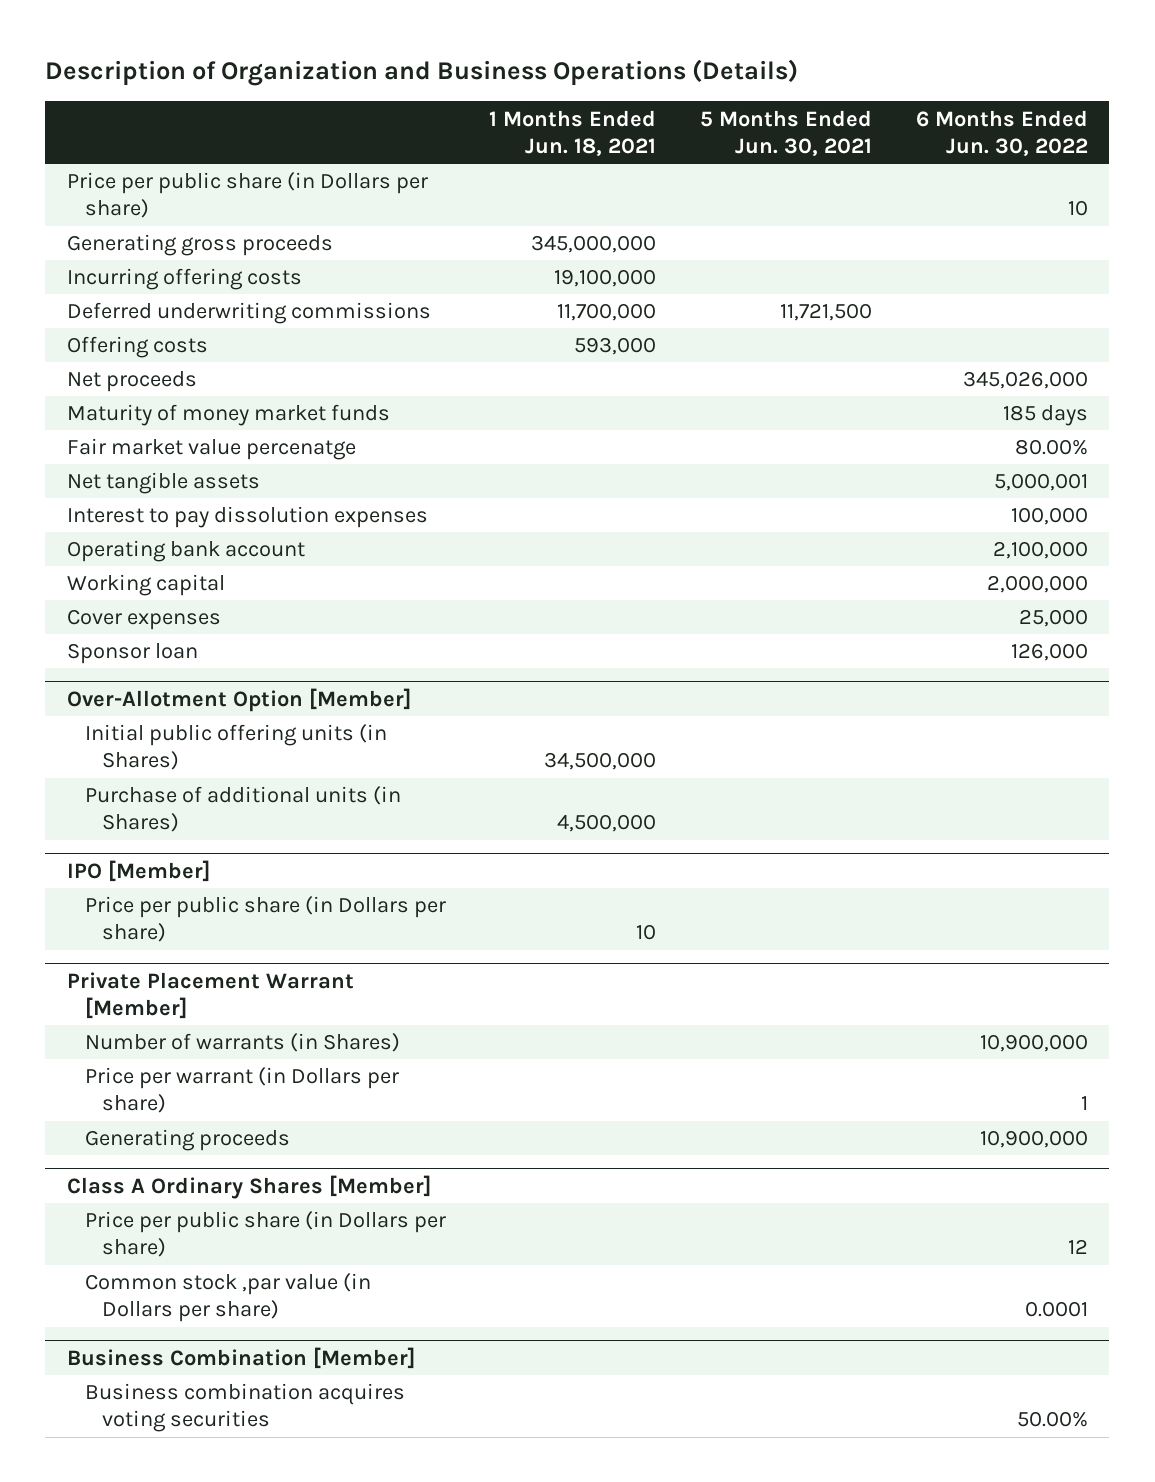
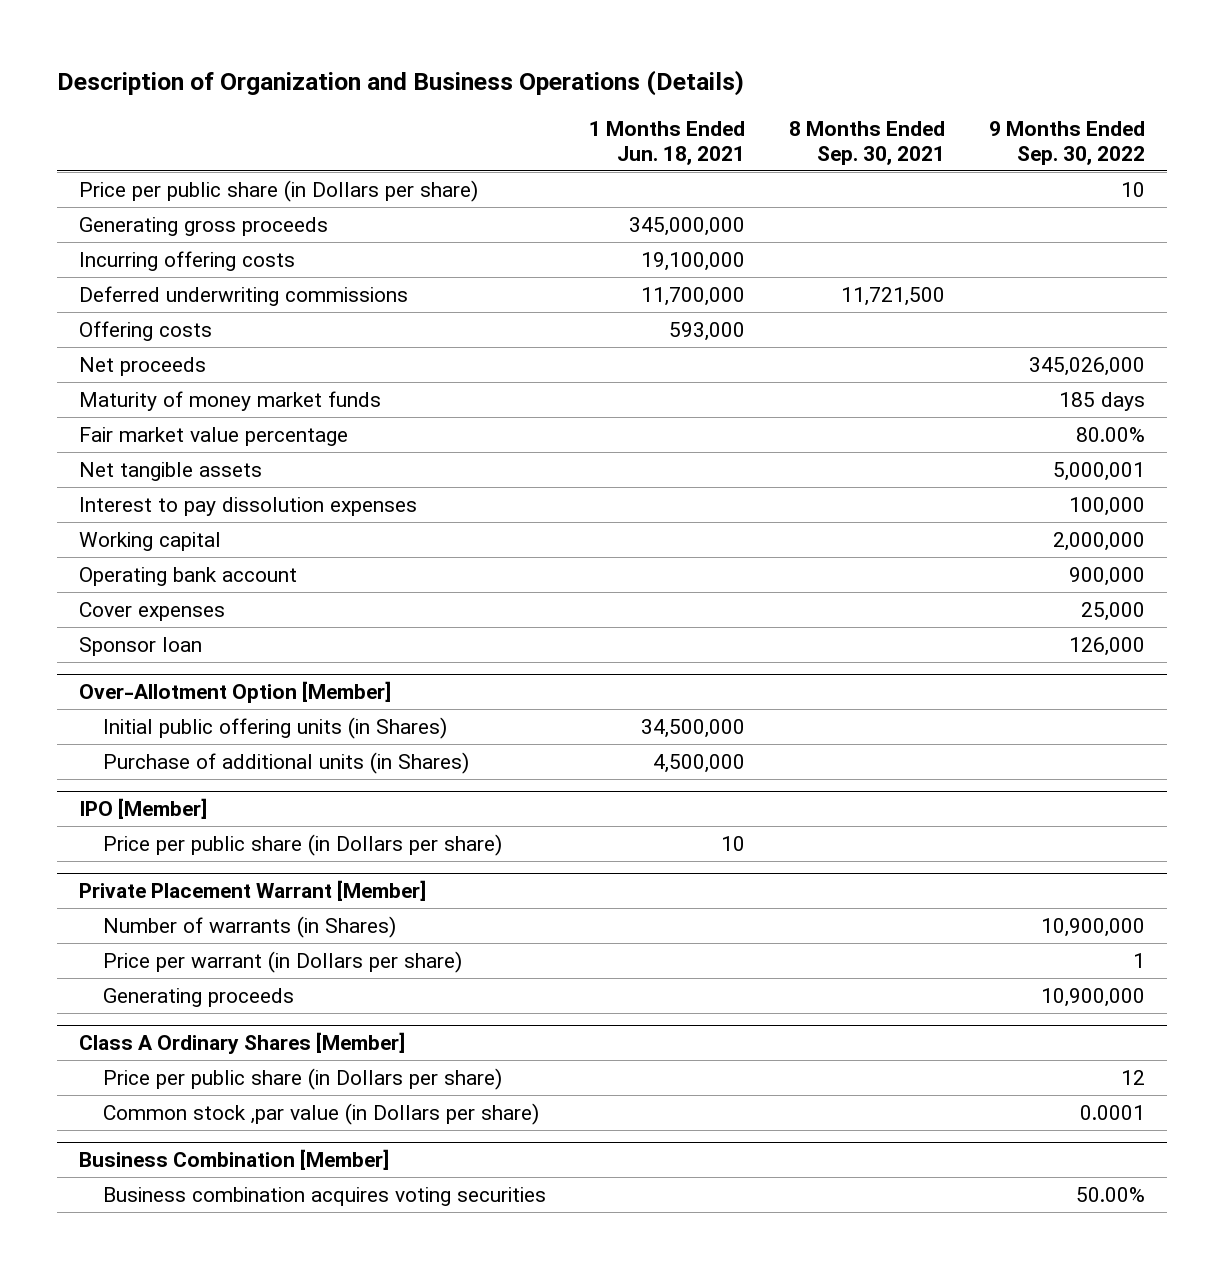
- | 1 Months Ended Jun. 18, 2021 | 5 Months Ended Jun. 30, 2021 | 6 Months Ended Jun. 30, 2022
+ | 1 Months Ended Jun. 18, 2021 | 8 Months Ended Sep. 30, 2021 | 9 Months Ended Sep. 30, 2022
- Fair market value percenatge | | | 80.00%
+ Fair market value percentage | | | 80.00%
moved down: Operating bank account | | | 900,000

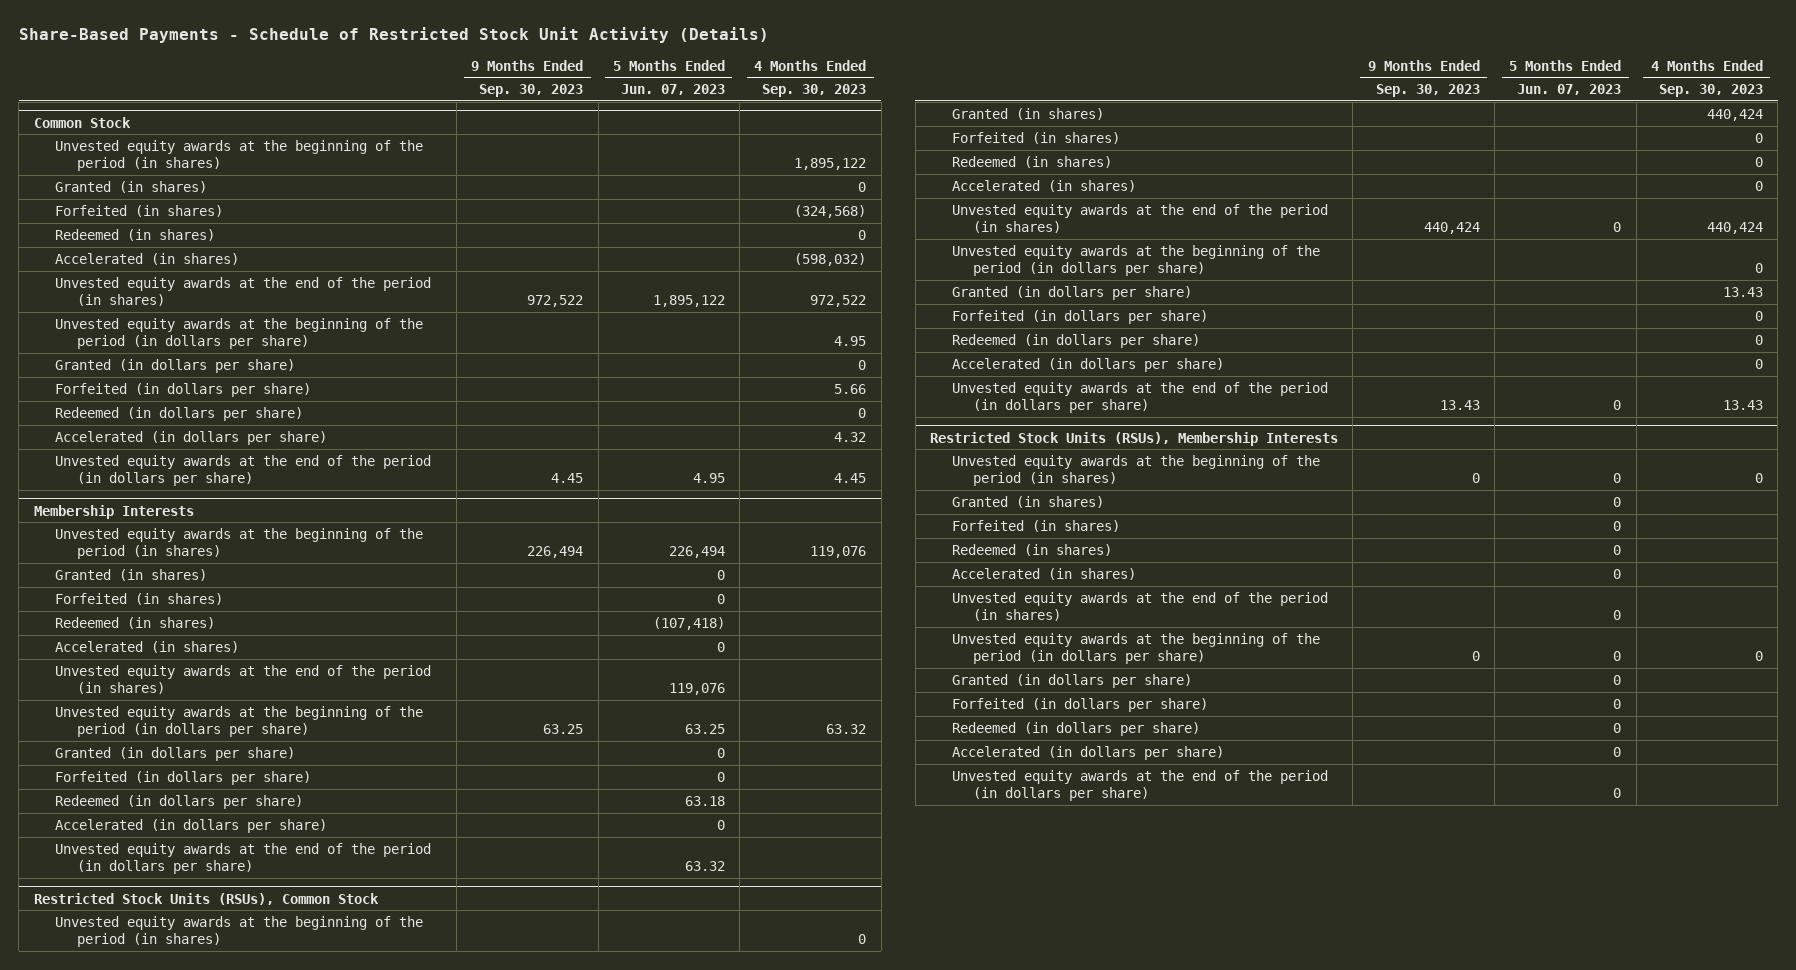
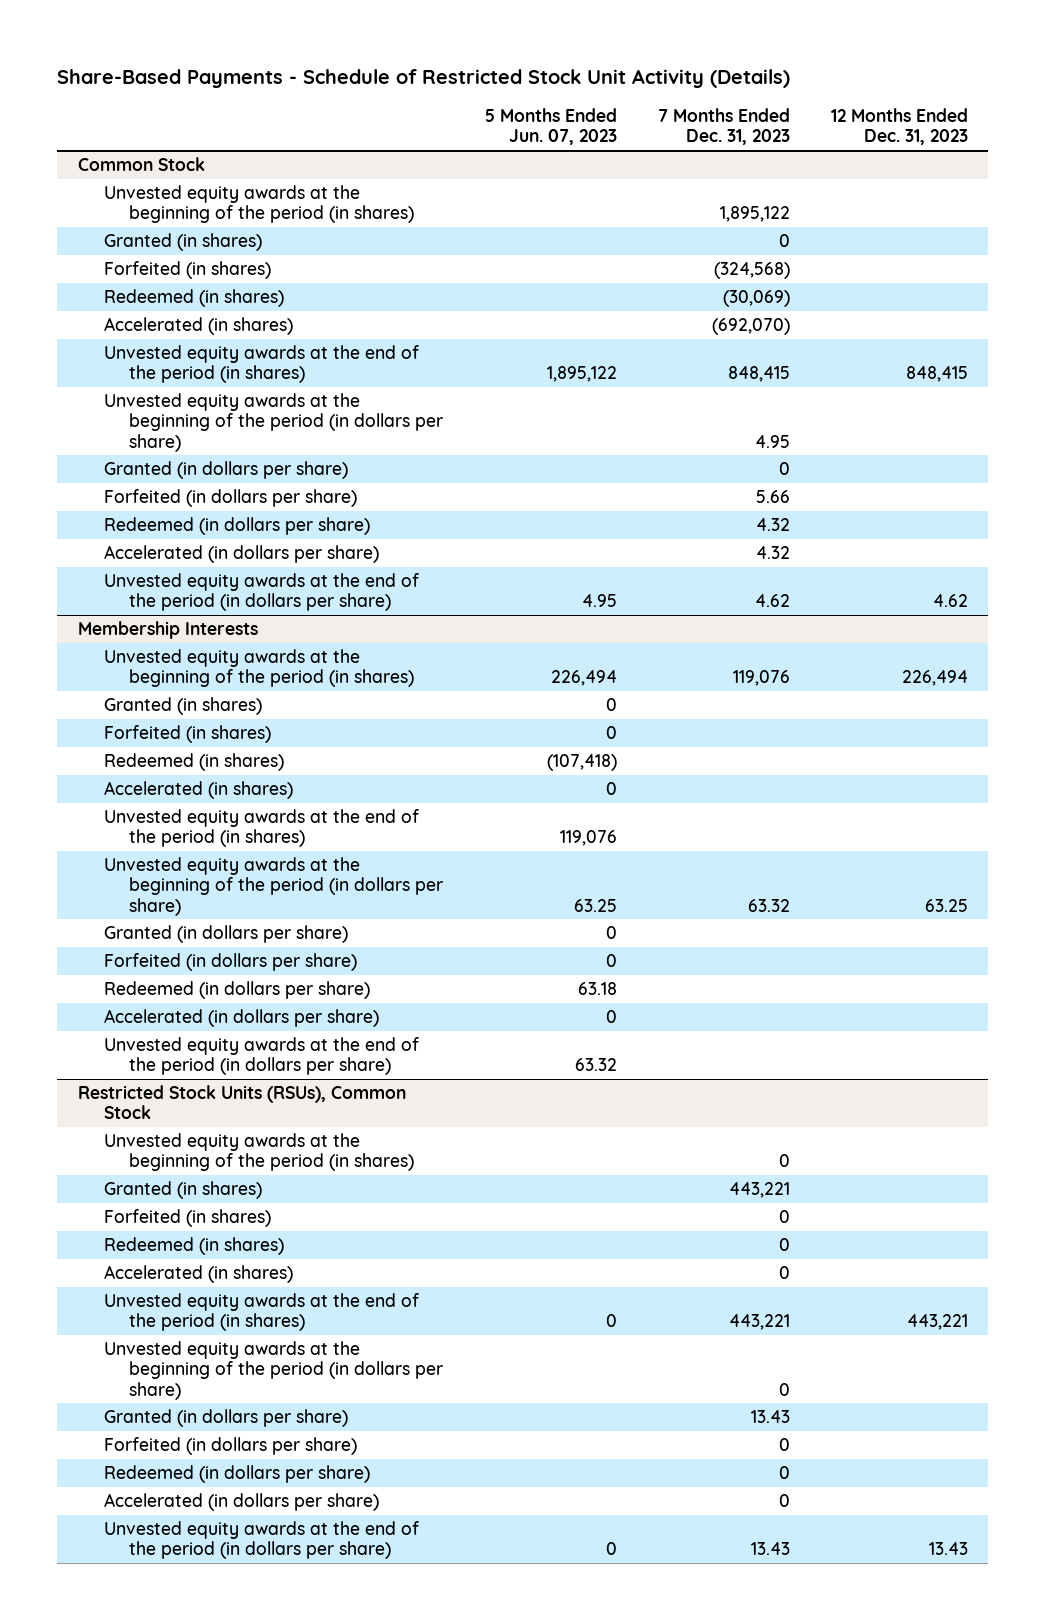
- | 9 Months Ended Sep. 30, 2023 | 5 Months Ended Jun. 07, 2023 | 4 Months Ended Sep. 30, 2023
+ | 5 Months Ended Jun. 07, 2023 | 7 Months Ended Dec. 31, 2023 | 12 Months Ended Dec. 31, 2023
- Restricted Stock Units (RSUs), Membership Interests
- Unvested equity awards at the beginning of the period (in shares) | 0 | 0 | 0
- Granted (in shares) | | 0 |
- Forfeited (in shares) | | 0 |
- Redeemed (in shares) | | 0 |
- Accelerated (in shares) | | 0 |
- Unvested equity awards at the end of the period (in shares) | | 0 |
- Unvested equity awards at the beginning of the period (in dollars per share) | 0 | 0 | 0
- Granted (in dollars per share) | | 0 |
- Forfeited (in dollars per share) | | 0 |
- Redeemed (in dollars per share) | | 0 |
- Accelerated (in dollars per share) | | 0 |
- Unvested equity awards at the end of the period (in dollars per share) | | 0 |

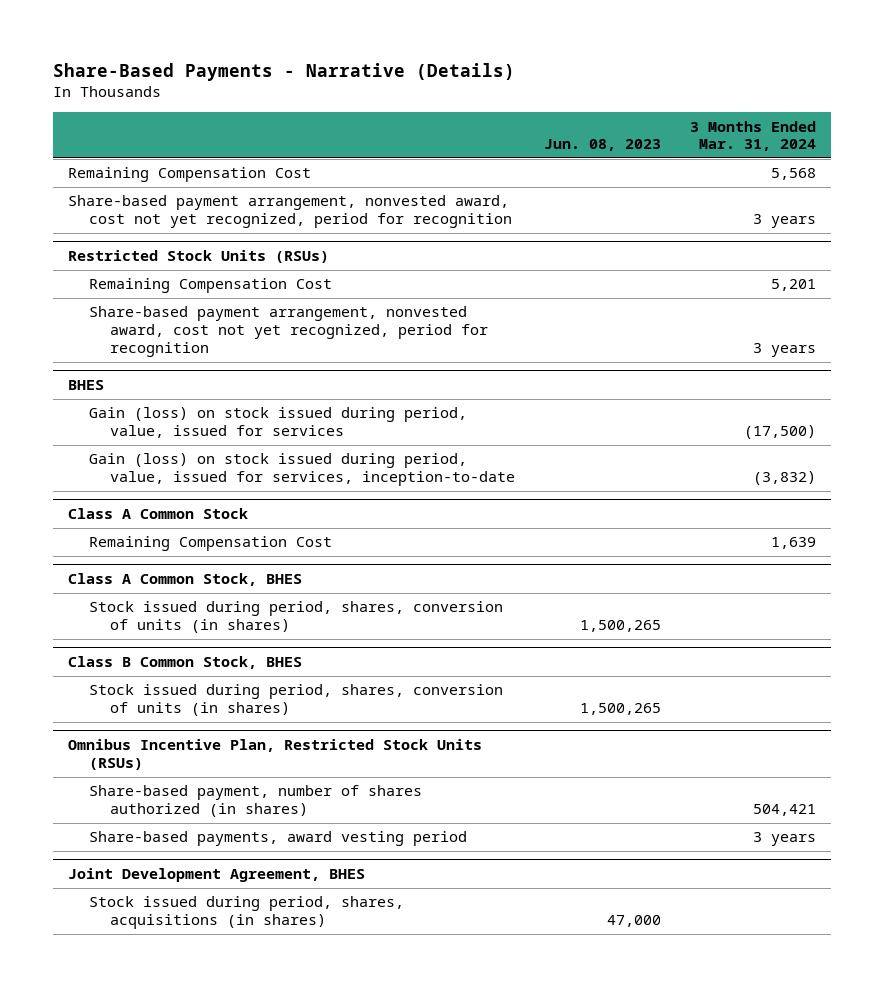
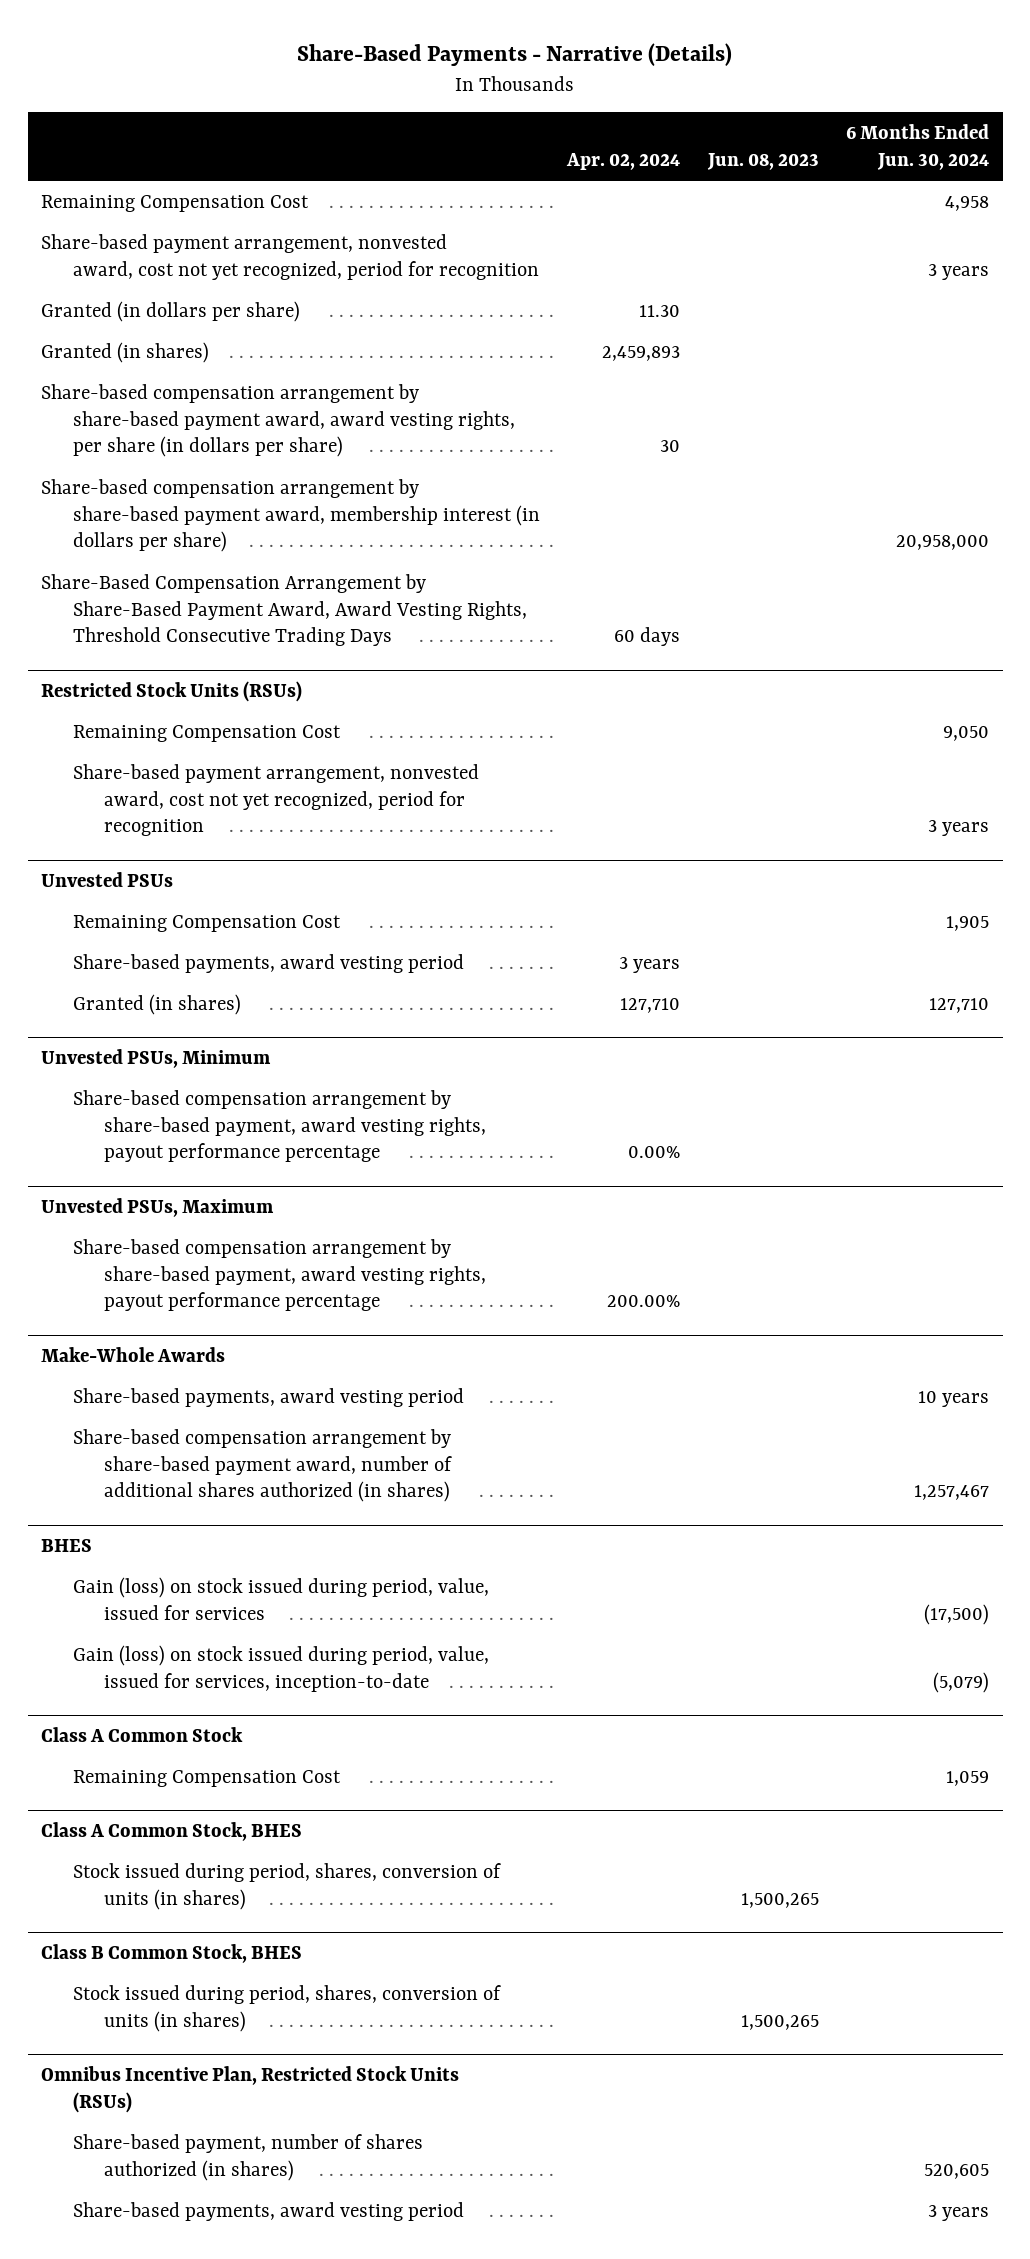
- | Jun. 08, 2023 | 3 Months Ended Mar. 31, 2024
+ | Apr. 02, 2024 | Jun. 08, 2023 | 6 Months Ended Jun. 30, 2024
+ Granted (in dollars per share) | 11.30 | |
+ Granted (in shares) | 2,459,893 | |
+ Share-based compensation arrangement by share-based payment award, award vesting rights, per share (in dollars per share) | 30 | |
+ Share-based compensation arrangement by share-based payment award, membership interest (in dollars per share) | | | 20,958,000
+ Share-Based Compensation Arrangement by Share-Based Payment Award, Award Vesting Rights, Threshold Consecutive Trading Days | 60 days | |
+ Unvested PSUs
+ Remaining Compensation Cost | | | 1,905
+ Share-based payments, award vesting period | 3 years | |
+ Granted (in shares) | 127,710 | | 127,710
+ Unvested PSUs, Minimum
+ Share-based compensation arrangement by share-based payment, award vesting rights, payout performance percentage | 0.00% | |
+ Unvested PSUs, Maximum
+ Share-based compensation arrangement by share-based payment, award vesting rights, payout performance percentage | 200.00% | |
+ Make-Whole Awards
+ Share-based payments, award vesting period | | | 10 years
+ Share-based compensation arrangement by share-based payment award, number of additional shares authorized (in shares) | | | 1,257,467
- Joint Development Agreement, BHES
- Stock issued during period, shares, acquisitions (in shares) | 47,000 |

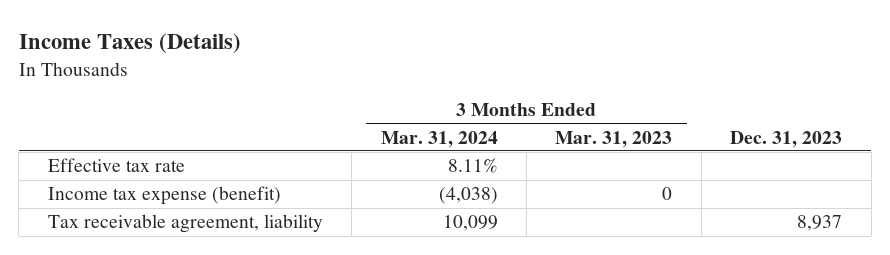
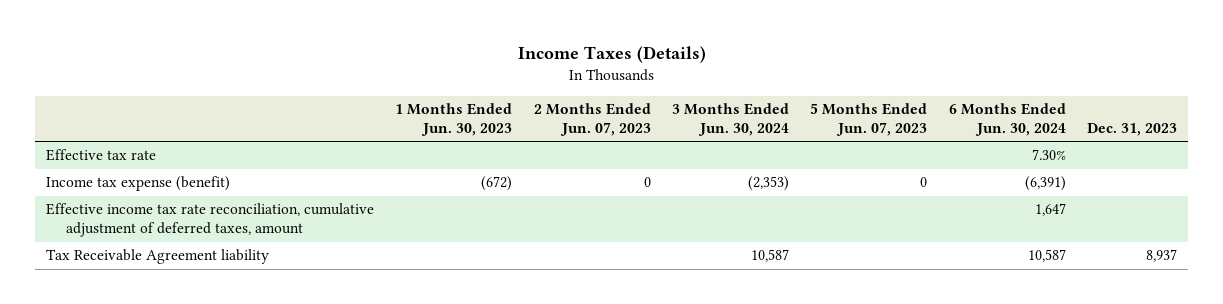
- | 3 Months Ended Mar. 31, 2024 | 3 Months Ended Mar. 31, 2023 | Dec. 31, 2023
+ | 1 Months Ended Jun. 30, 2023 | 2 Months Ended Jun. 07, 2023 | 3 Months Ended Jun. 30, 2024 | 5 Months Ended Jun. 07, 2023 | 6 Months Ended Jun. 30, 2024 | Dec. 31, 2023
- Tax receivable agreement, liability | 10,099 | | 8,937
+ Effective income tax rate reconciliation, cumulative adjustment of deferred taxes, amount | | | | | 1,647 |
+ Tax Receivable Agreement liability | | | 10,587 | | 10,587 | 8,937

